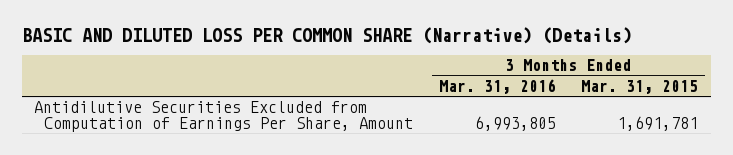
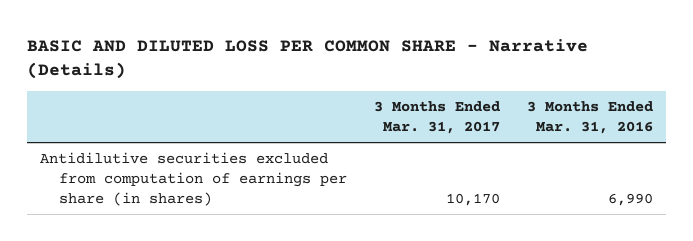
- BASIC AND DILUTED LOSS PER COMMON SHARE (Narrative) (Details)
+ BASIC AND DILUTED LOSS PER COMMON SHARE - Narrative (Details)
- | 3 Months Ended Mar. 31, 2016 | 3 Months Ended Mar. 31, 2015
+ | 3 Months Ended Mar. 31, 2017 | 3 Months Ended Mar. 31, 2016
- Antidilutive Securities Excluded from Computation of Earnings Per Share, Amount | 6,993,805 | 1,691,781
+ Antidilutive securities excluded from computation of earnings per share (in shares) | 10,170 | 6,990

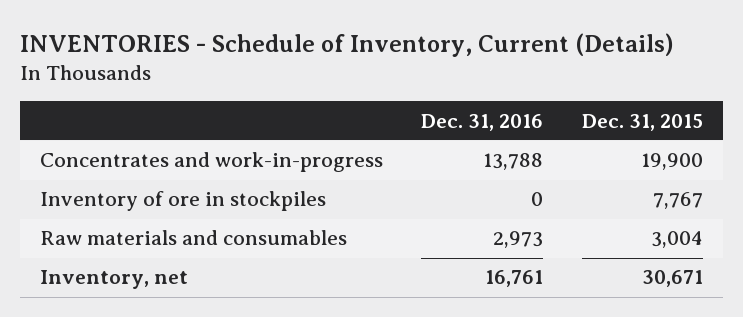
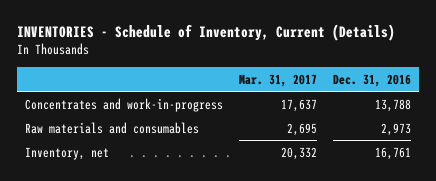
- | Dec. 31, 2016 | Dec. 31, 2015
+ | Mar. 31, 2017 | Dec. 31, 2016
- Inventory of ore in stockpiles | 0 | 7,767

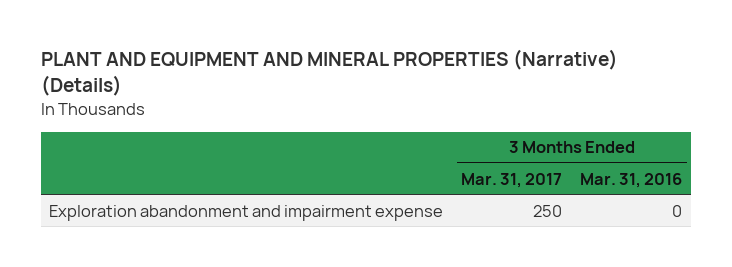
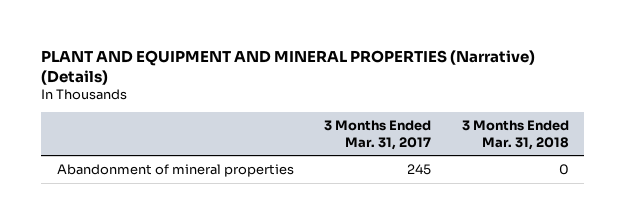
- | 3 Months Ended Mar. 31, 2017 | 3 Months Ended Mar. 31, 2016
+ | 3 Months Ended Mar. 31, 2017 | 3 Months Ended Mar. 31, 2018
- Exploration abandonment and impairment expense | 250 | 0
+ Abandonment of mineral properties | 245 | 0

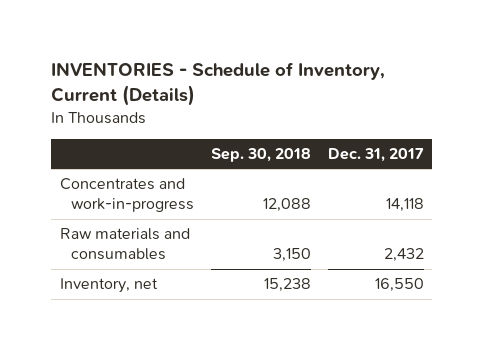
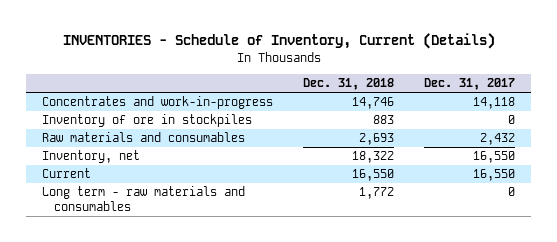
- | Sep. 30, 2018 | Dec. 31, 2017
+ | Dec. 31, 2018 | Dec. 31, 2017
+ Inventory of ore in stockpiles | 883 | 0
+ Current | 16,550 | 16,550
+ Long term - raw materials and consumables | 1,772 | 0

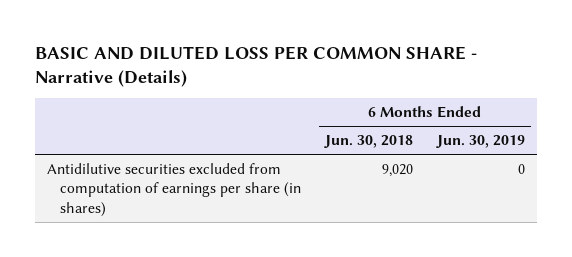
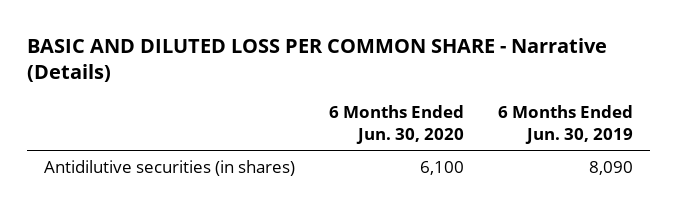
- | 6 Months Ended Jun. 30, 2018 | 6 Months Ended Jun. 30, 2019
+ | 6 Months Ended Jun. 30, 2020 | 6 Months Ended Jun. 30, 2019
- Antidilutive securities excluded from computation of earnings per share (in shares) | 9,020 | 0
+ Antidilutive securities (in shares) | 6,100 | 8,090

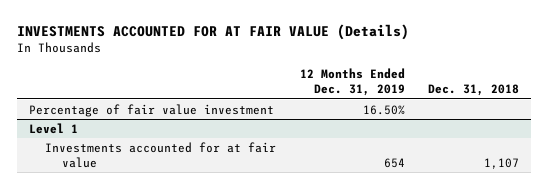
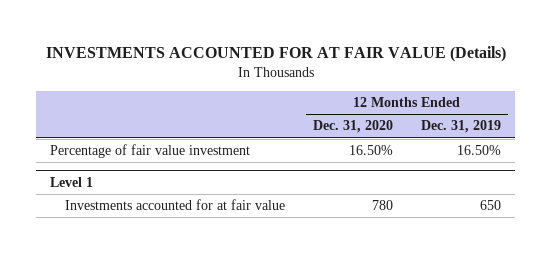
- | 12 Months Ended Dec. 31, 2019 | Dec. 31, 2018
+ | 12 Months Ended Dec. 31, 2020 | 12 Months Ended Dec. 31, 2019
@ Level 1
- Investments accounted for at fair value | 654 | 1,107
+ Investments accounted for at fair value | 780 | 650

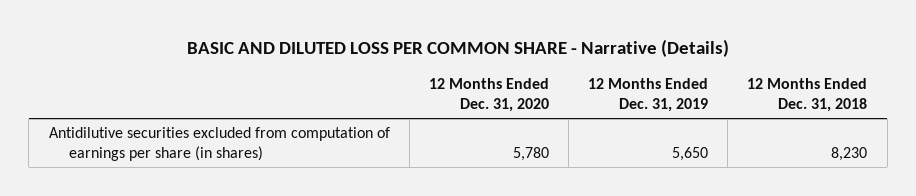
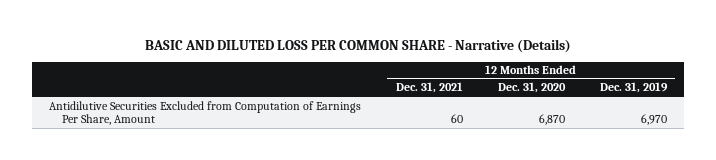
- | 12 Months Ended Dec. 31, 2020 | 12 Months Ended Dec. 31, 2019 | 12 Months Ended Dec. 31, 2018
+ | 12 Months Ended Dec. 31, 2021 | 12 Months Ended Dec. 31, 2020 | 12 Months Ended Dec. 31, 2019
- Antidilutive securities excluded from computation of earnings per share (in shares) | 5,780 | 5,650 | 8,230
+ Antidilutive Securities Excluded from Computation of Earnings Per Share, Amount | 60 | 6,870 | 6,970

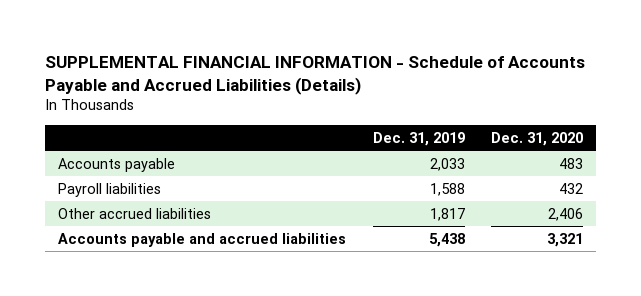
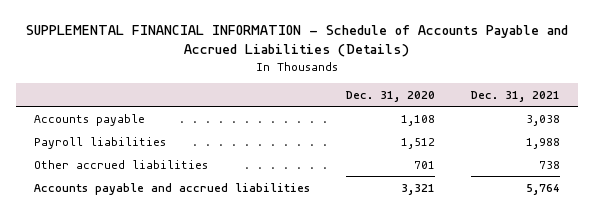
- | Dec. 31, 2019 | Dec. 31, 2020
+ | Dec. 31, 2020 | Dec. 31, 2021
- Accounts payable | 2,033 | 483
- Payroll liabilities | 1,588 | 432
- Other accrued liabilities | 1,817 | 2,406
+ Accounts payable | 1,108 | 3,038
+ Payroll liabilities | 1,512 | 1,988
+ Other accrued liabilities | 701 | 738

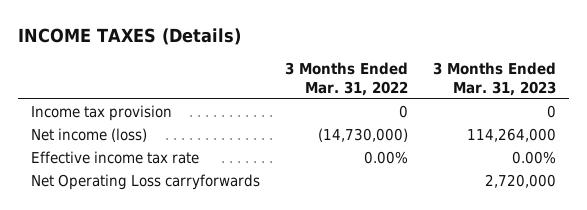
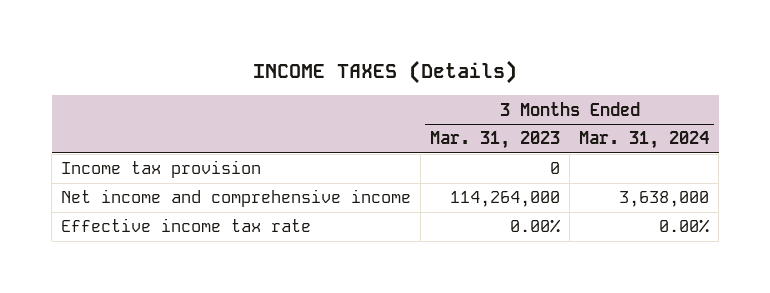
- | 3 Months Ended Mar. 31, 2022 | 3 Months Ended Mar. 31, 2023
+ | 3 Months Ended Mar. 31, 2023 | 3 Months Ended Mar. 31, 2024
- Net income (loss) | (14,730,000) | 114,264,000
+ Net income and comprehensive income | 114,264,000 | 3,638,000
- Net Operating Loss carryforwards | | 2,720,000

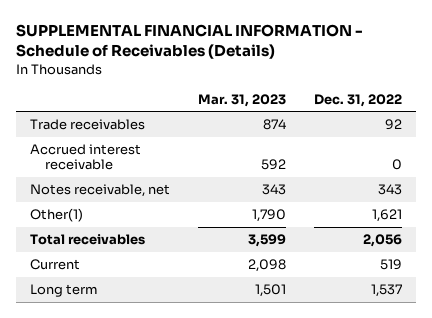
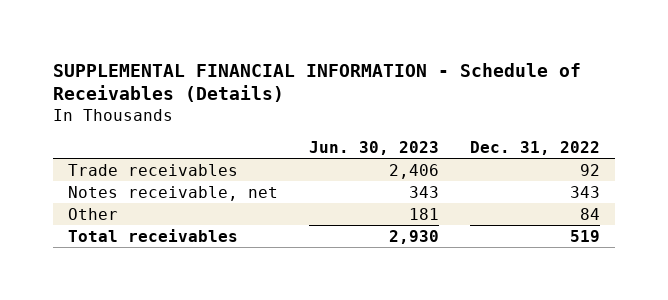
- | Mar. 31, 2023 | Dec. 31, 2022
+ | Jun. 30, 2023 | Dec. 31, 2022
- Accrued interest receivable | 592 | 0
- Other(1) | 1,790 | 1,621
- Total receivables | 3,599 | 2,056
- Current | 2,098 | 519
- Long term | 1,501 | 1,537
+ Other | 181 | 84
+ Total receivables | 2,930 | 519

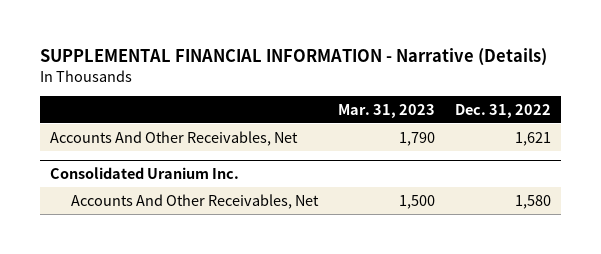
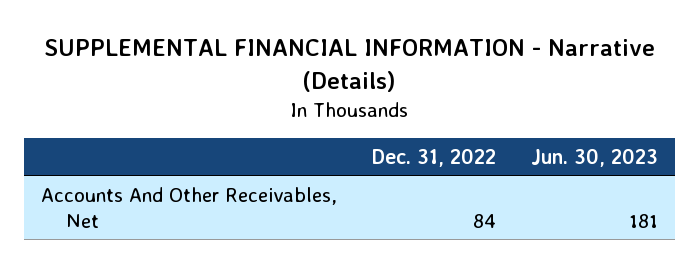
- | Mar. 31, 2023 | Dec. 31, 2022
+ | Dec. 31, 2022 | Jun. 30, 2023
- Accounts And Other Receivables, Net | 1,790 | 1,621
- Consolidated Uranium Inc.
- Accounts And Other Receivables, Net | 1,500 | 1,580
+ Accounts And Other Receivables, Net | 84 | 181

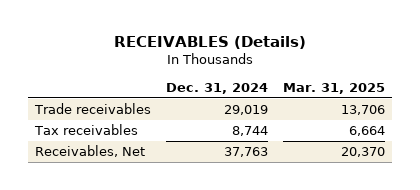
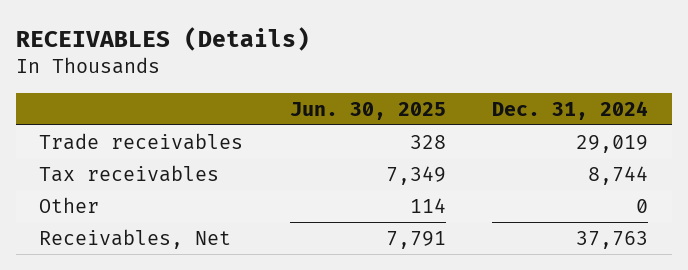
- | Dec. 31, 2024 | Mar. 31, 2025
+ | Jun. 30, 2025 | Dec. 31, 2024
+ Other | 114 | 0

